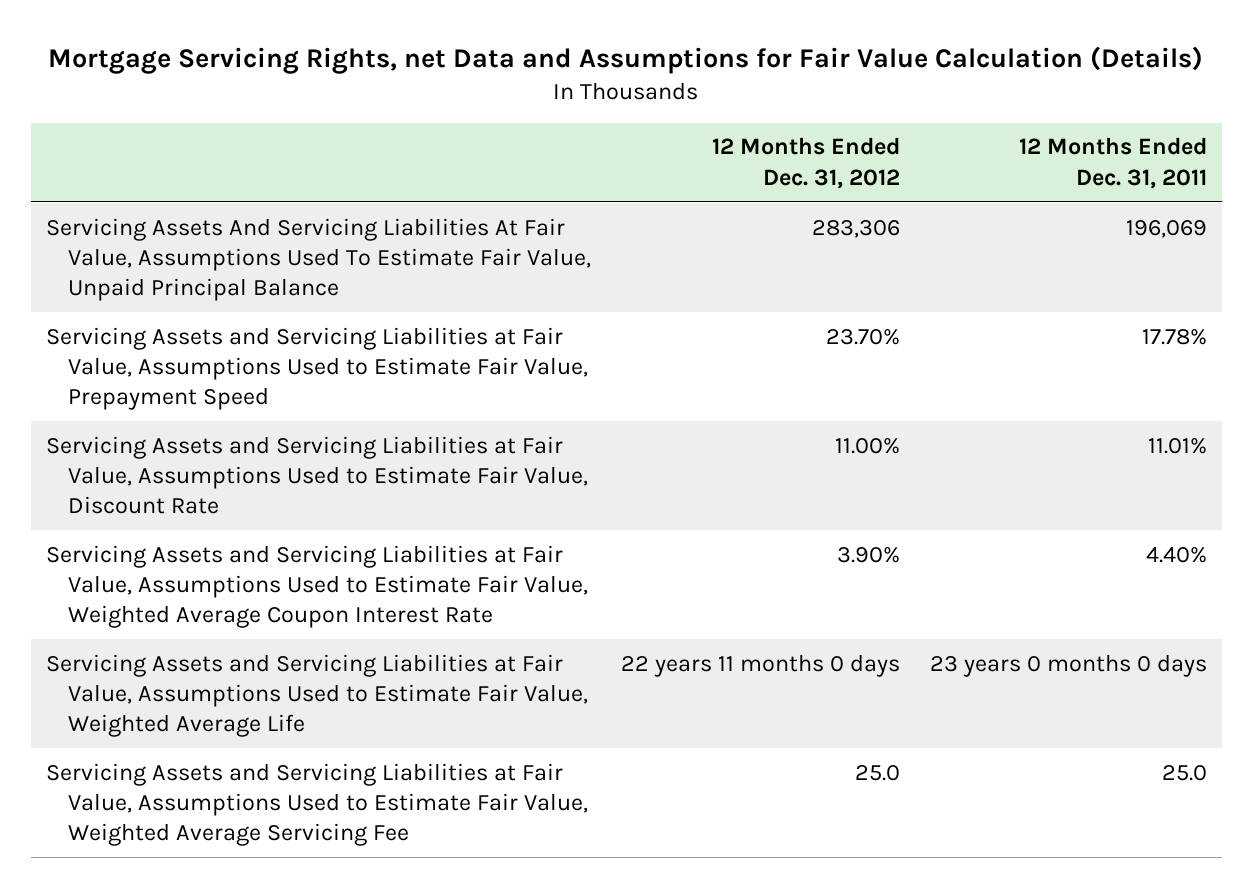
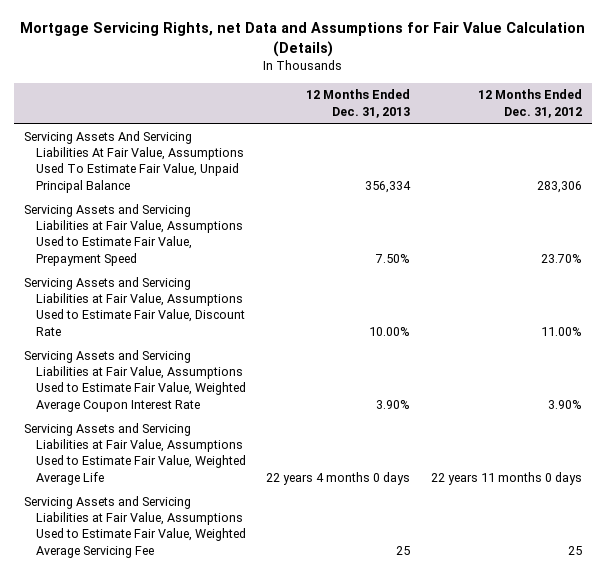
- | 12 Months Ended Dec. 31, 2012 | 12 Months Ended Dec. 31, 2011
+ | 12 Months Ended Dec. 31, 2013 | 12 Months Ended Dec. 31, 2012
- Servicing Assets and Servicing Liabilities at Fair Value, Assumptions Used to Estimate Fair Value, Weighted Average Servicing Fee | 25.0 | 25.0
+ Servicing Assets and Servicing Liabilities at Fair Value, Assumptions Used to Estimate Fair Value, Weighted Average Servicing Fee | 25 | 25

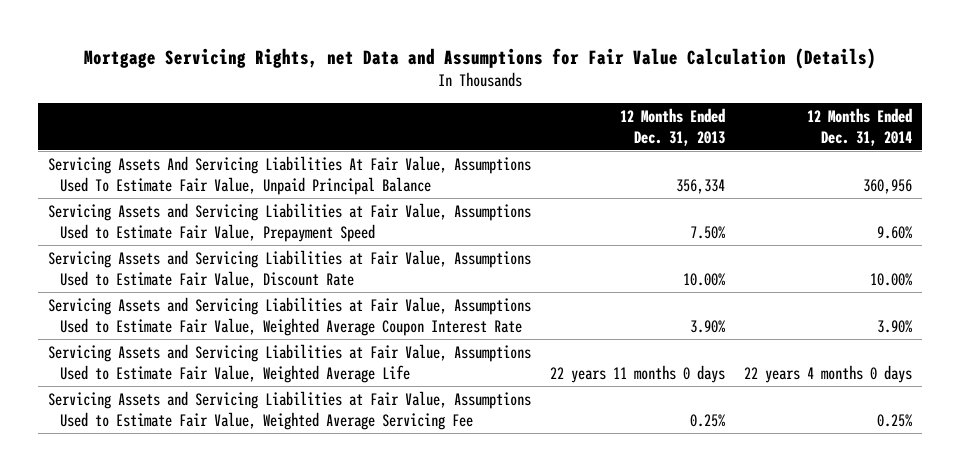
- | 12 Months Ended Dec. 31, 2013 | 12 Months Ended Dec. 31, 2012
+ | 12 Months Ended Dec. 31, 2013 | 12 Months Ended Dec. 31, 2014
- Servicing Assets and Servicing Liabilities at Fair Value, Assumptions Used to Estimate Fair Value, Weighted Average Life | 22 years 4 months 0 days | 22 years 11 months 0 days
- Servicing Assets and Servicing Liabilities at Fair Value, Assumptions Used to Estimate Fair Value, Weighted Average Servicing Fee | 25 | 25
+ Servicing Assets and Servicing Liabilities at Fair Value, Assumptions Used to Estimate Fair Value, Weighted Average Life | 22 years 11 months 0 days | 22 years 4 months 0 days
+ Servicing Assets and Servicing Liabilities at Fair Value, Assumptions Used to Estimate Fair Value, Weighted Average Servicing Fee | 0.25% | 0.25%

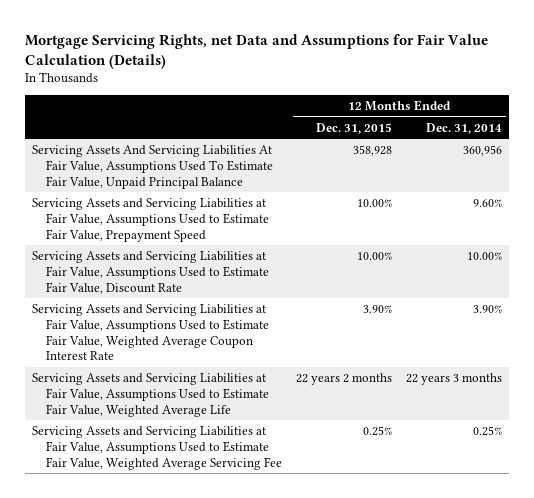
- | 12 Months Ended Dec. 31, 2013 | 12 Months Ended Dec. 31, 2014
+ | 12 Months Ended Dec. 31, 2015 | 12 Months Ended Dec. 31, 2014
- Servicing Assets and Servicing Liabilities at Fair Value, Assumptions Used to Estimate Fair Value, Weighted Average Life | 22 years 11 months 0 days | 22 years 4 months 0 days
+ Servicing Assets and Servicing Liabilities at Fair Value, Assumptions Used to Estimate Fair Value, Weighted Average Life | 22 years 2 months | 22 years 3 months

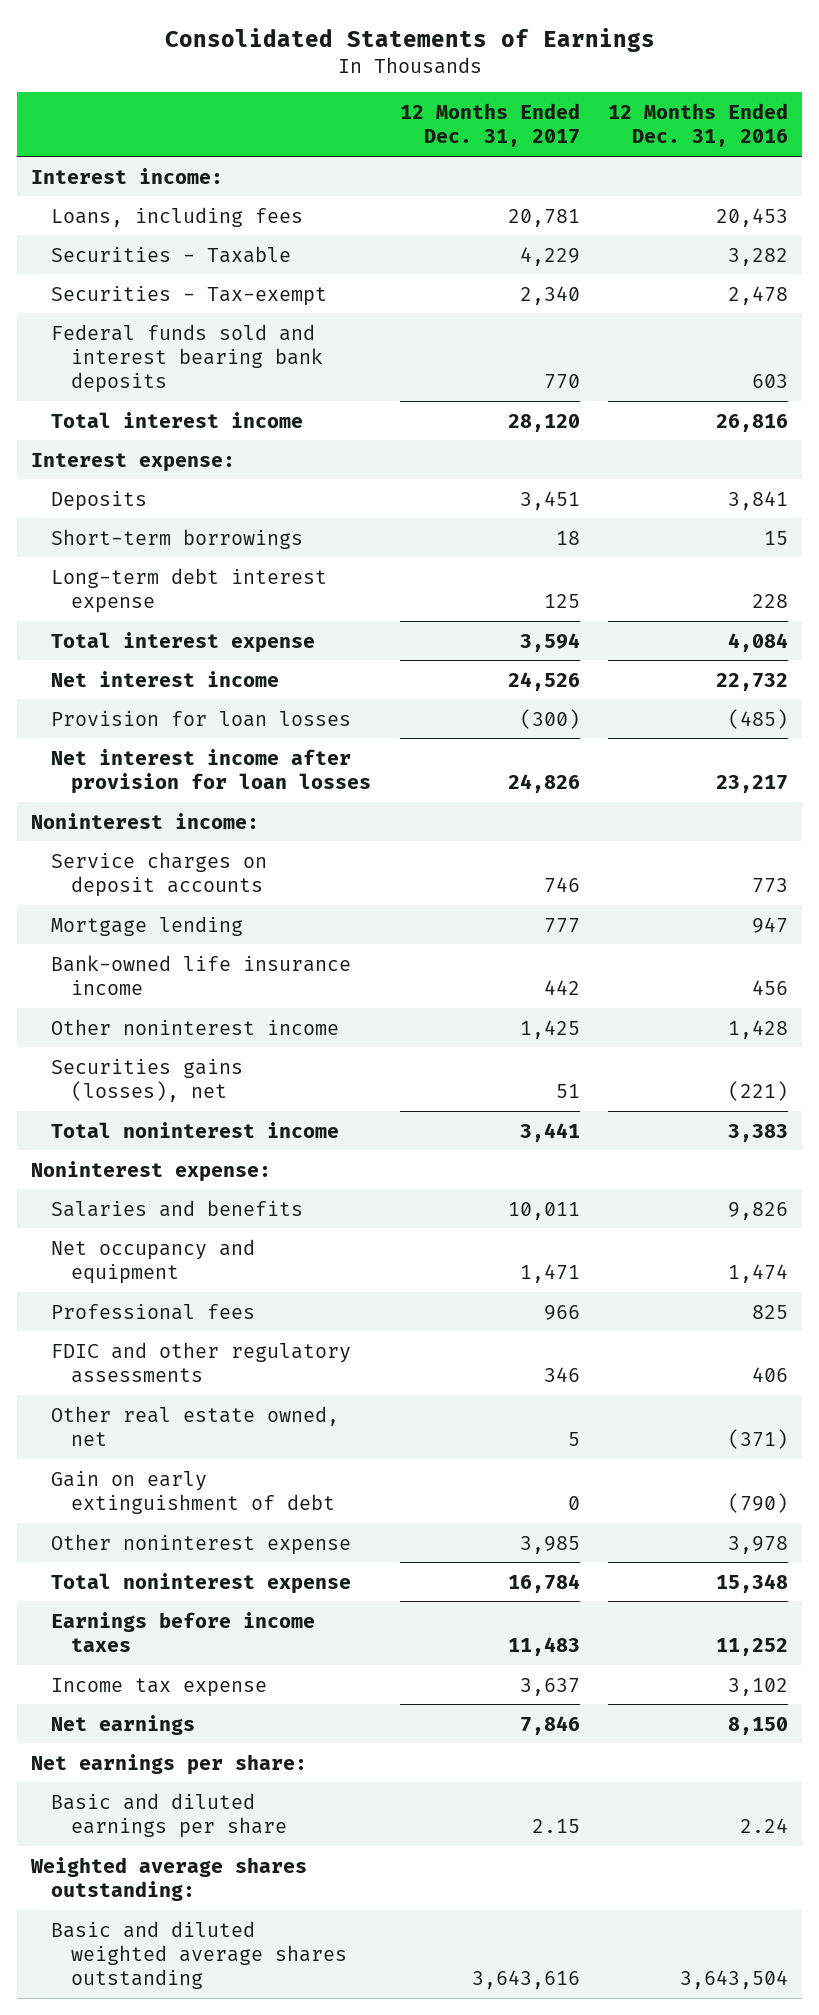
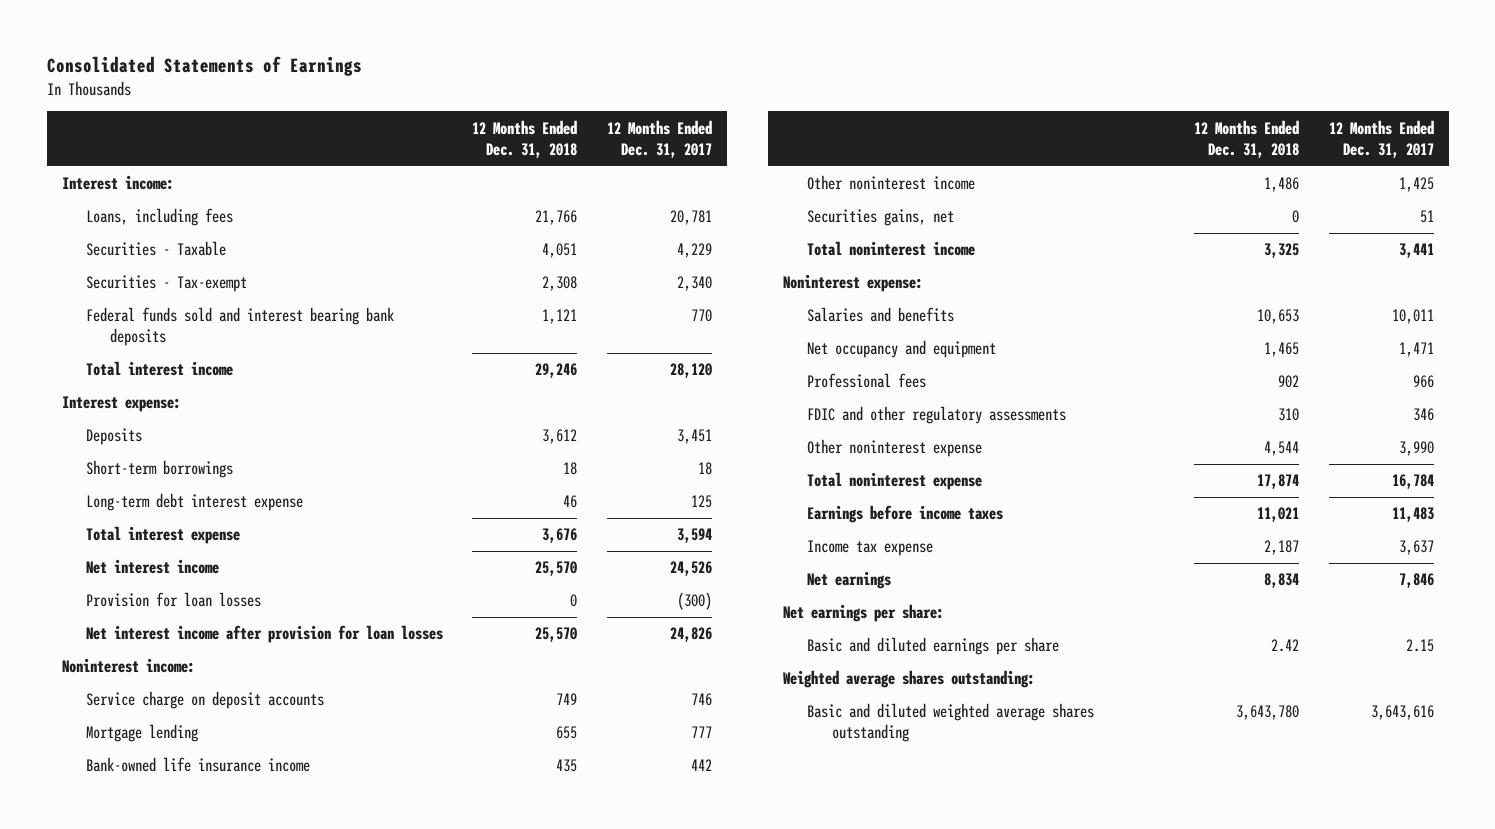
- | 12 Months Ended Dec. 31, 2017 | 12 Months Ended Dec. 31, 2016
+ | 12 Months Ended Dec. 31, 2018 | 12 Months Ended Dec. 31, 2017
- Service charges on deposit accounts | 746 | 773
+ Service charge on deposit accounts | 749 | 746
- Securities gains (losses), net | 51 | (221)
+ Securities gains, net | 0 | 51
- Other real estate owned, net | 5 | (371)
- Gain on early extinguishment of debt | 0 | (790)
- Other noninterest expense | 3,985 | 3,978
+ Other noninterest expense | 4,544 | 3,990

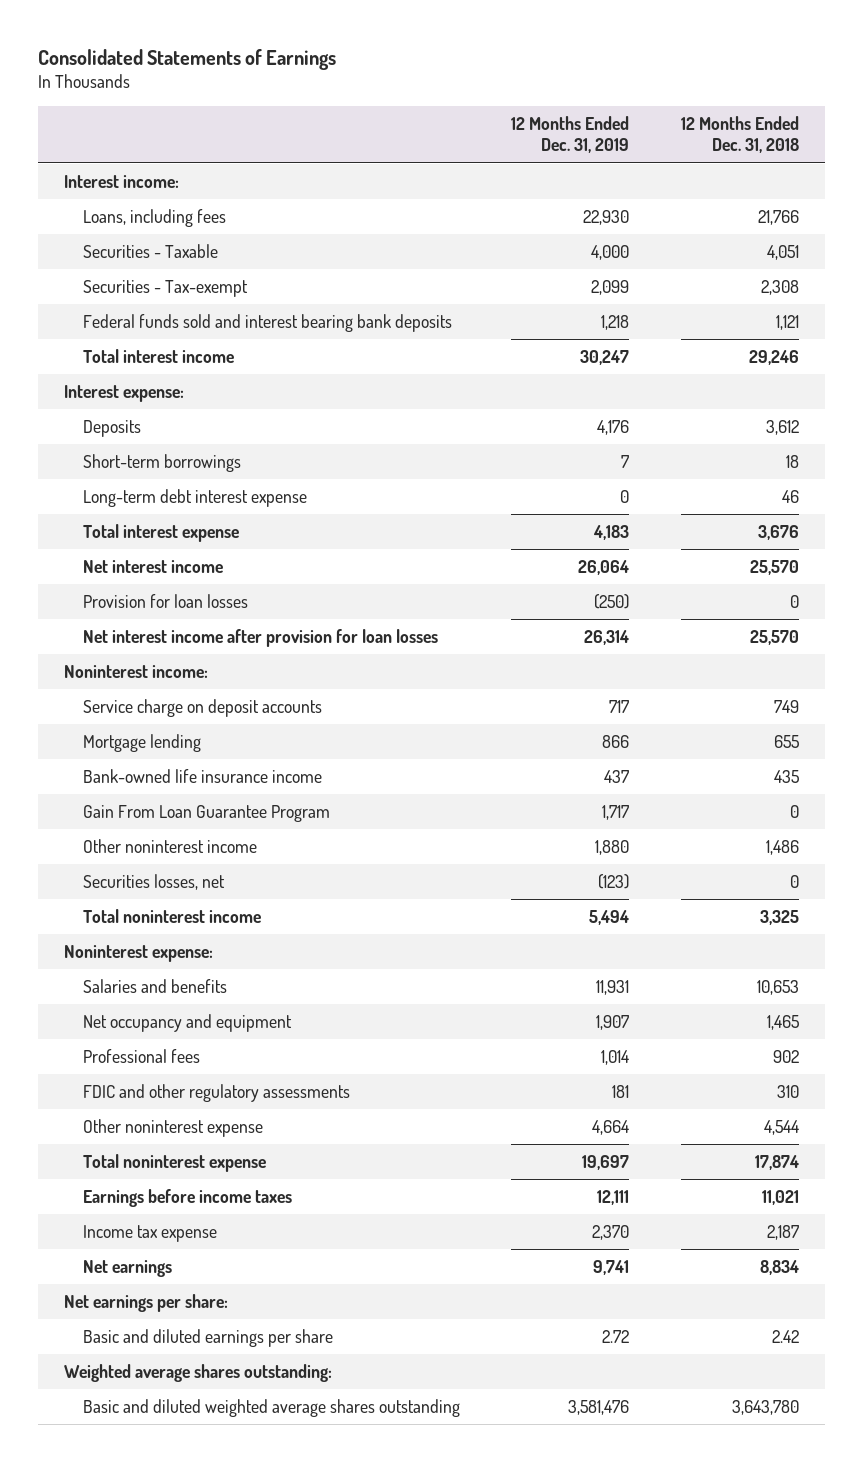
- | 12 Months Ended Dec. 31, 2018 | 12 Months Ended Dec. 31, 2017
+ | 12 Months Ended Dec. 31, 2019 | 12 Months Ended Dec. 31, 2018
+ Gain From Loan Guarantee Program | 1,717 | 0
- Securities gains, net | 0 | 51
+ Securities losses, net | (123) | 0

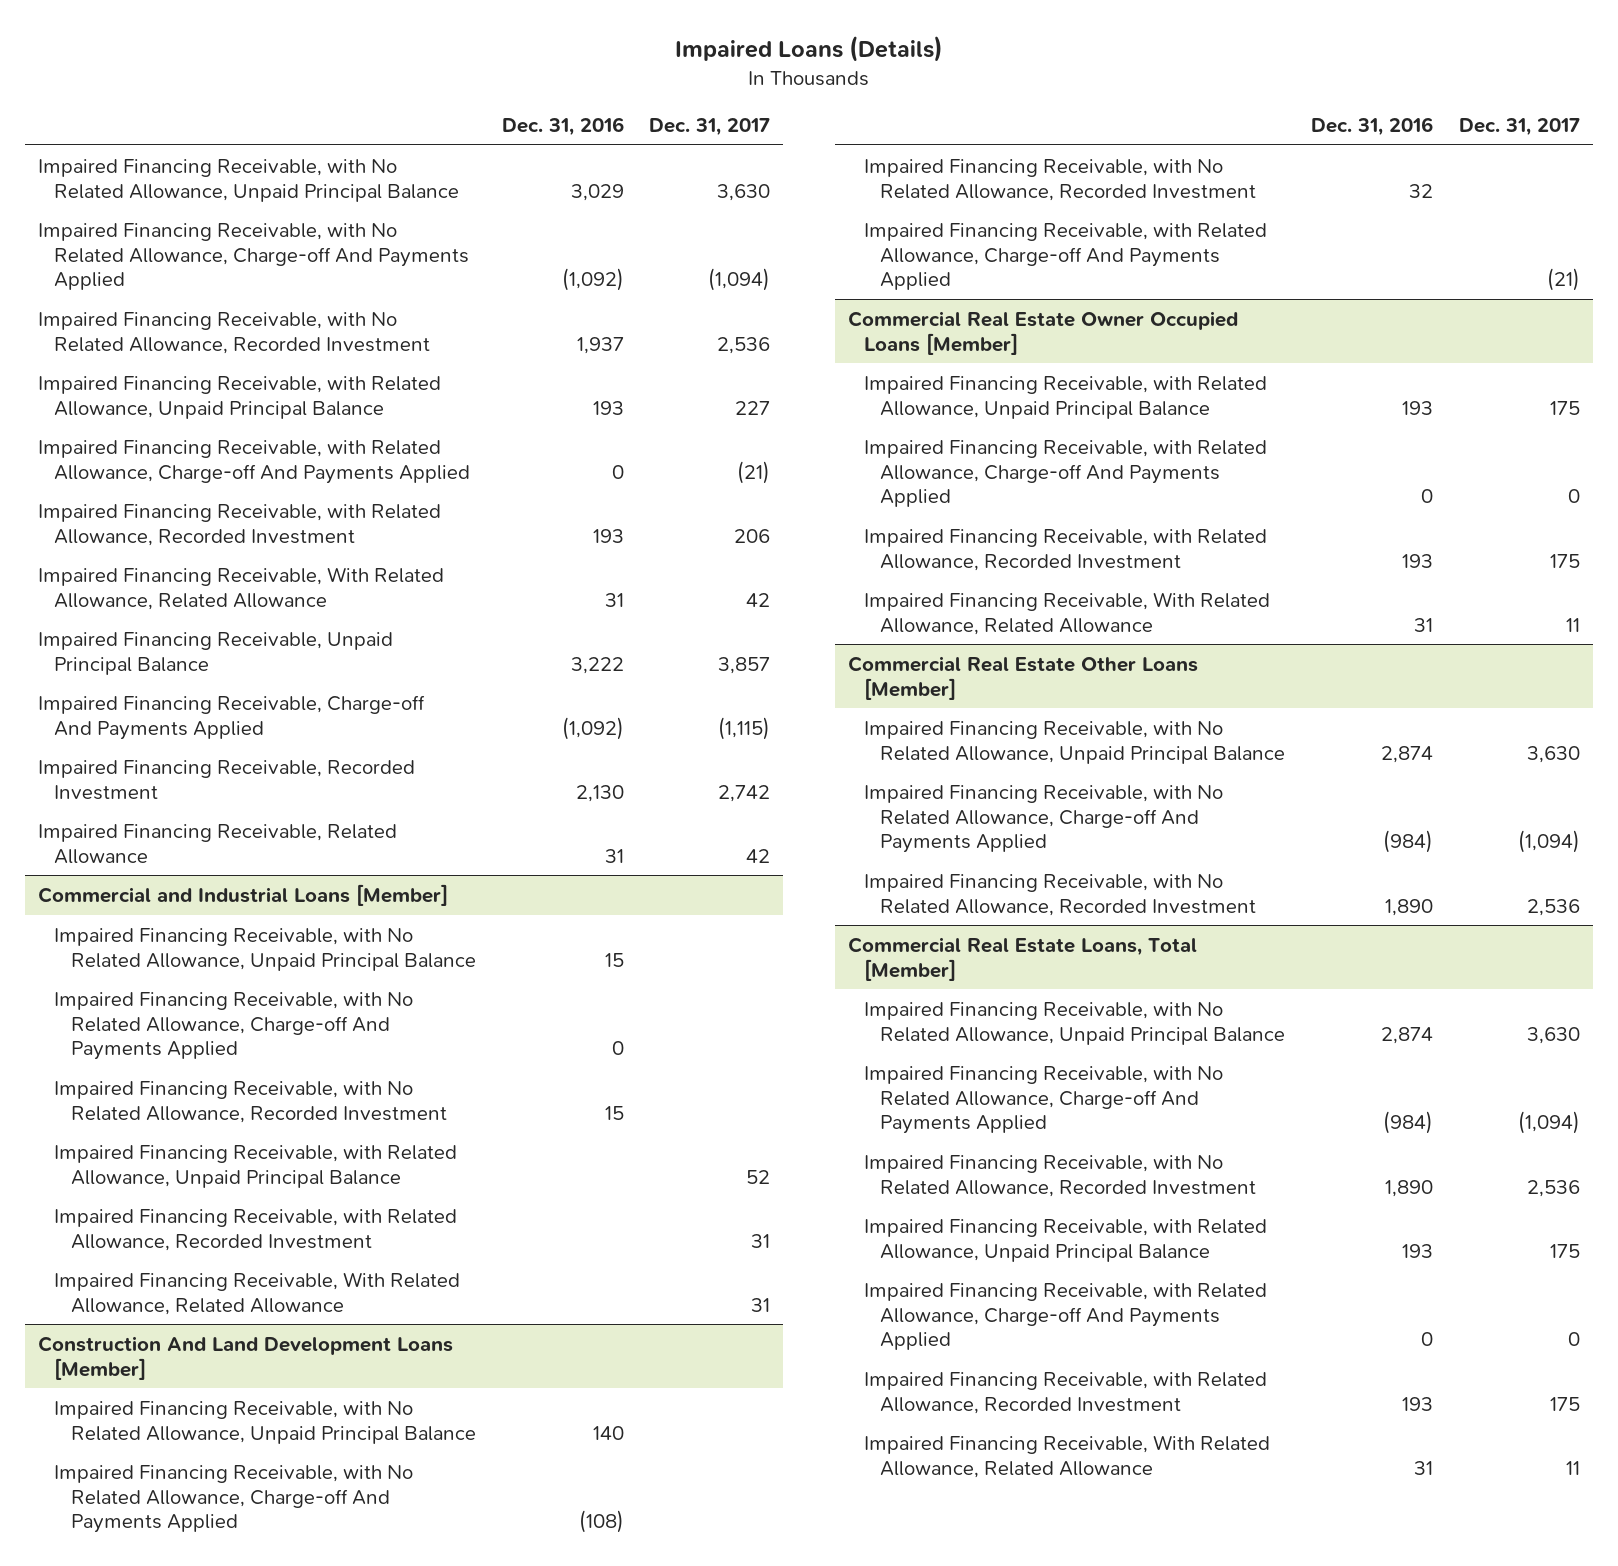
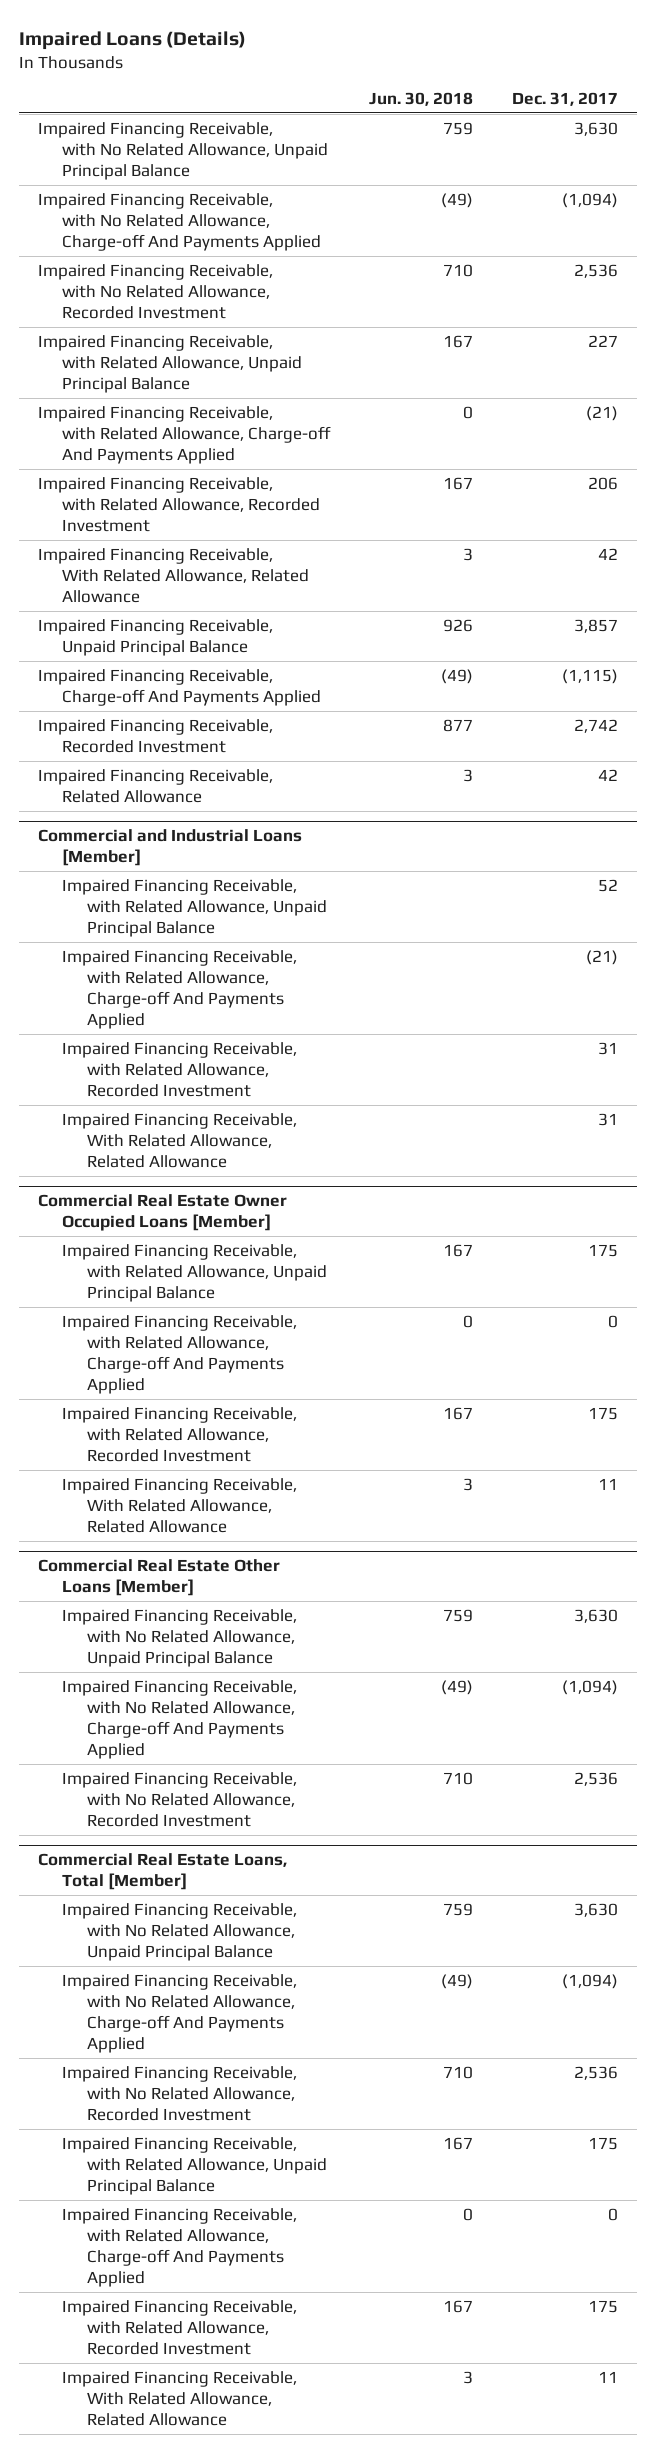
- | Dec. 31, 2016 | Dec. 31, 2017
+ | Jun. 30, 2018 | Dec. 31, 2017
@ Commercial and Industrial Loans [Member]
- Impaired Financing Receivable, with No Related Allowance, Unpaid Principal Balance | 15 |
- Impaired Financing Receivable, with No Related Allowance, Charge-off And Payments Applied | 0 |
- Impaired Financing Receivable, with No Related Allowance, Recorded Investment | 15 |
+ Impaired Financing Receivable, with Related Allowance, Charge-off And Payments Applied | | (21)
- Construction And Land Development Loans [Member]
- Impaired Financing Receivable, with No Related Allowance, Unpaid Principal Balance | 140 |
- Impaired Financing Receivable, with No Related Allowance, Charge-off And Payments Applied | (108) |
- Impaired Financing Receivable, with No Related Allowance, Recorded Investment | 32 |
- Impaired Financing Receivable, with Related Allowance, Charge-off And Payments Applied | | (21)

